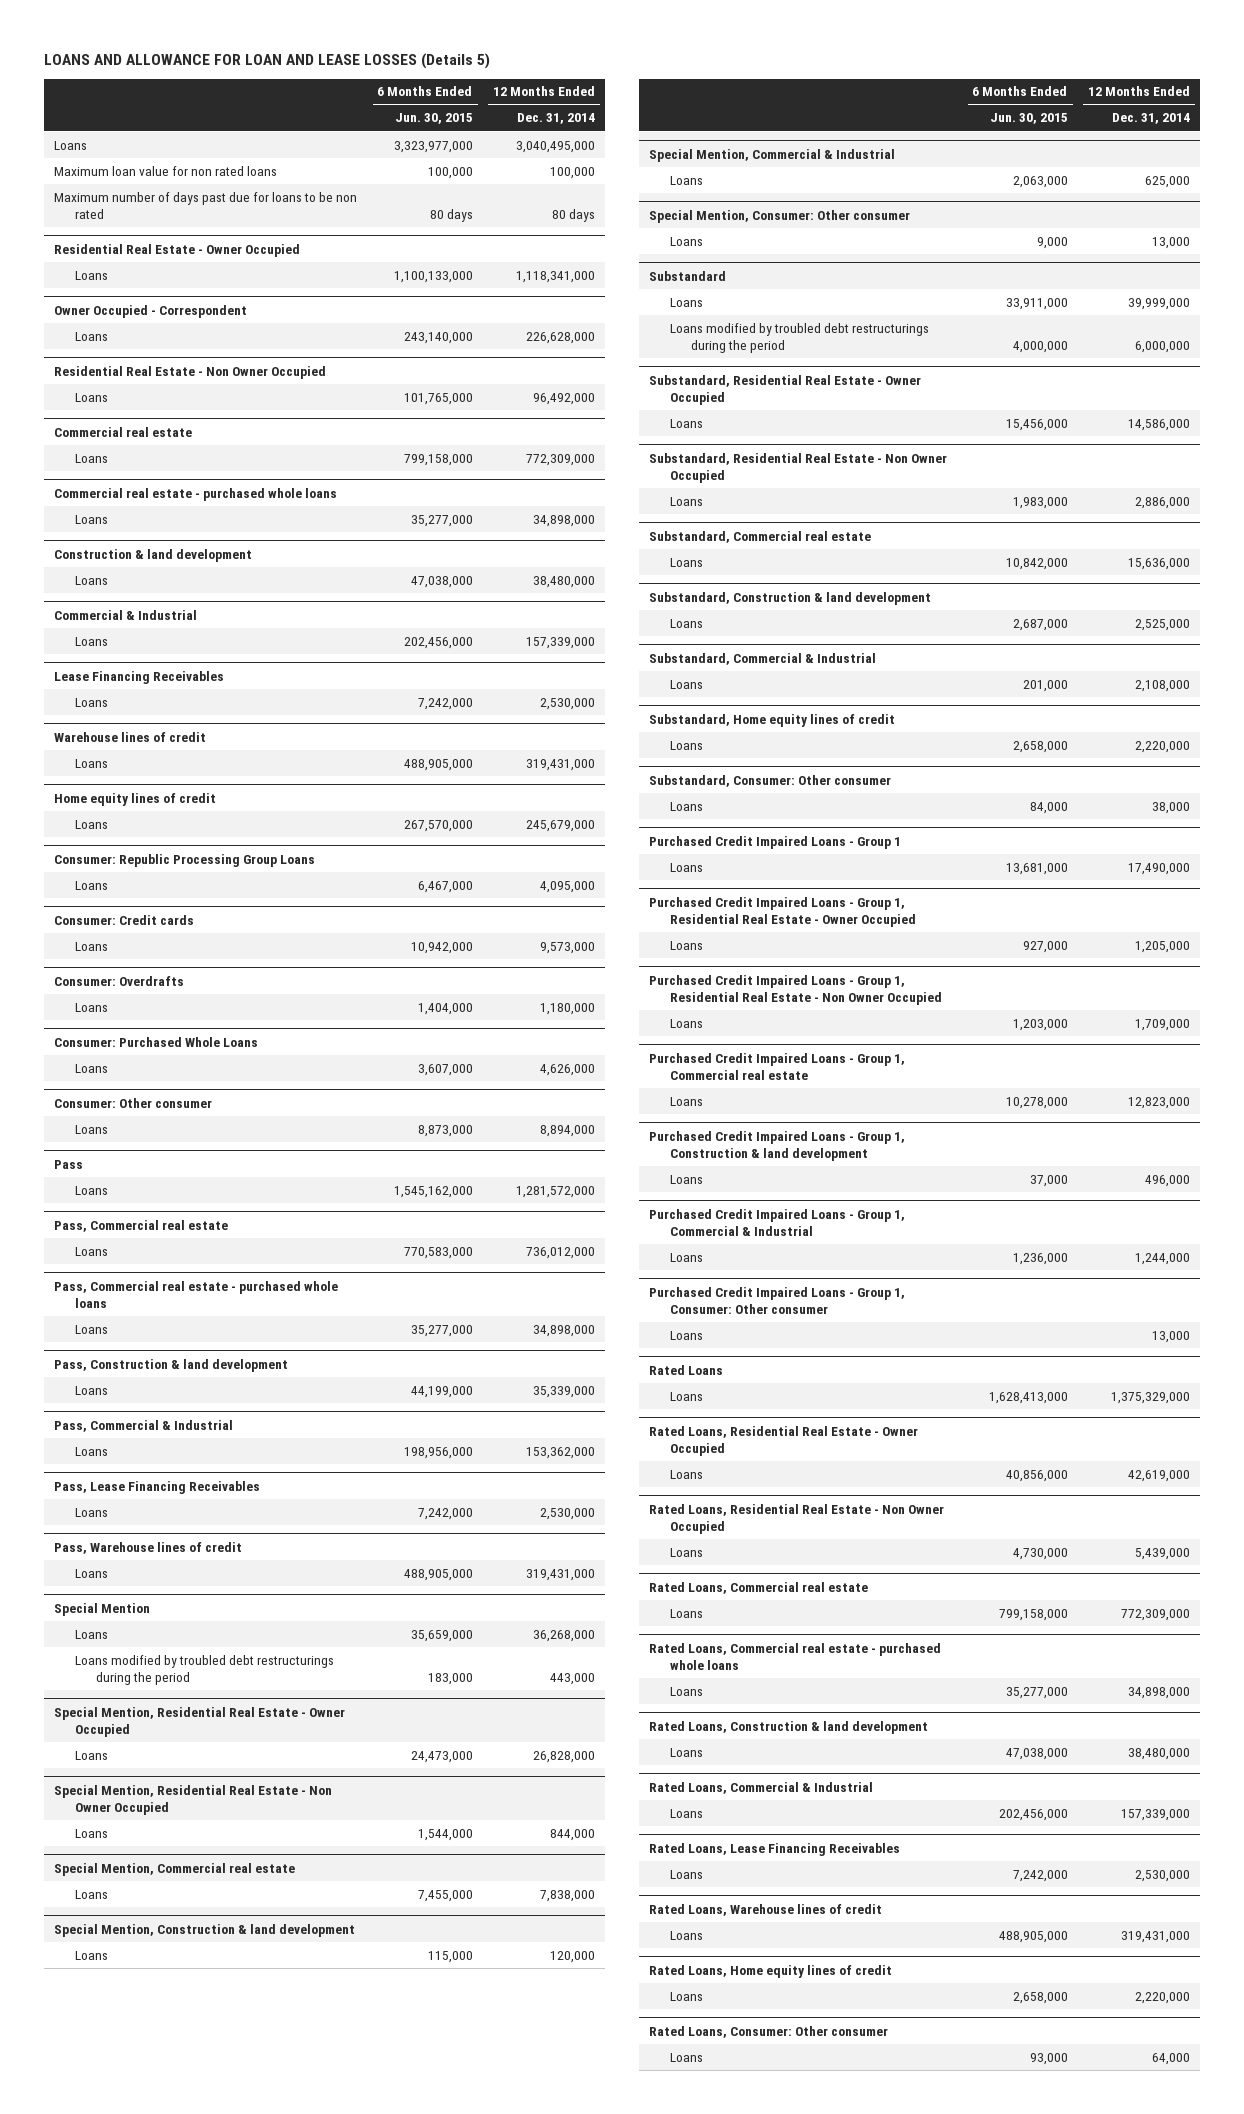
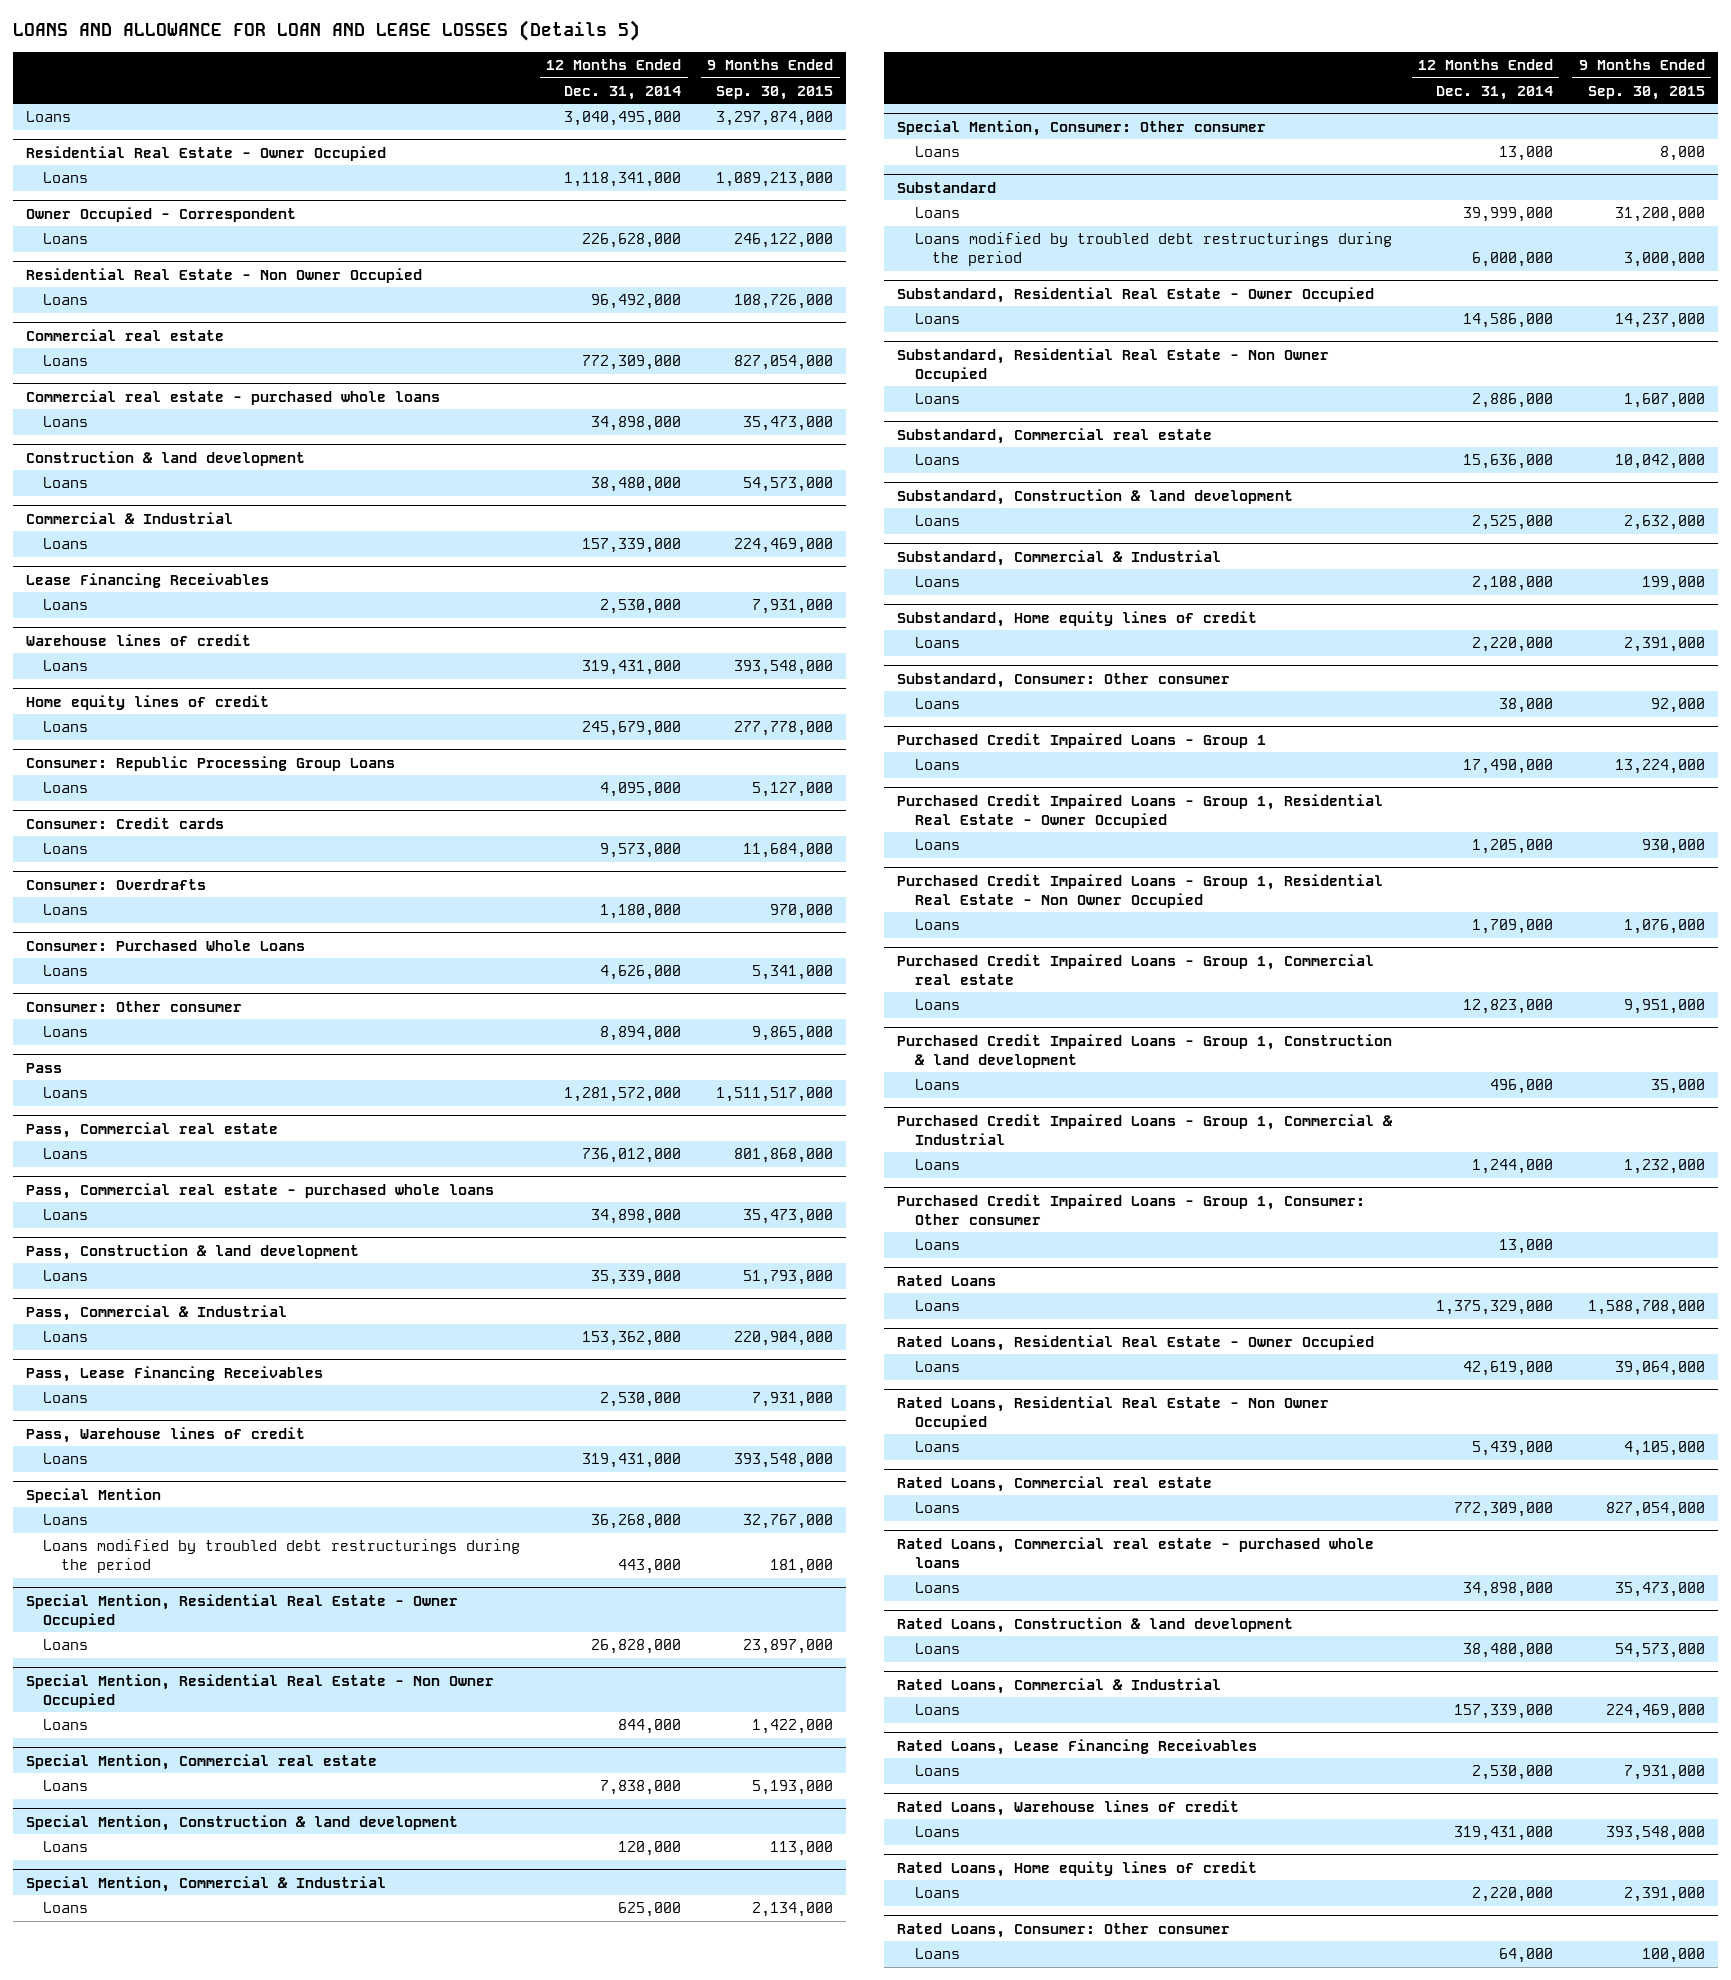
- | 6 Months Ended Jun. 30, 2015 | 12 Months Ended Dec. 31, 2014
+ | 12 Months Ended Dec. 31, 2014 | 9 Months Ended Sep. 30, 2015
- Maximum loan value for non rated loans | 100,000 | 100,000
- Maximum number of days past due for loans to be non rated | 80 days | 80 days

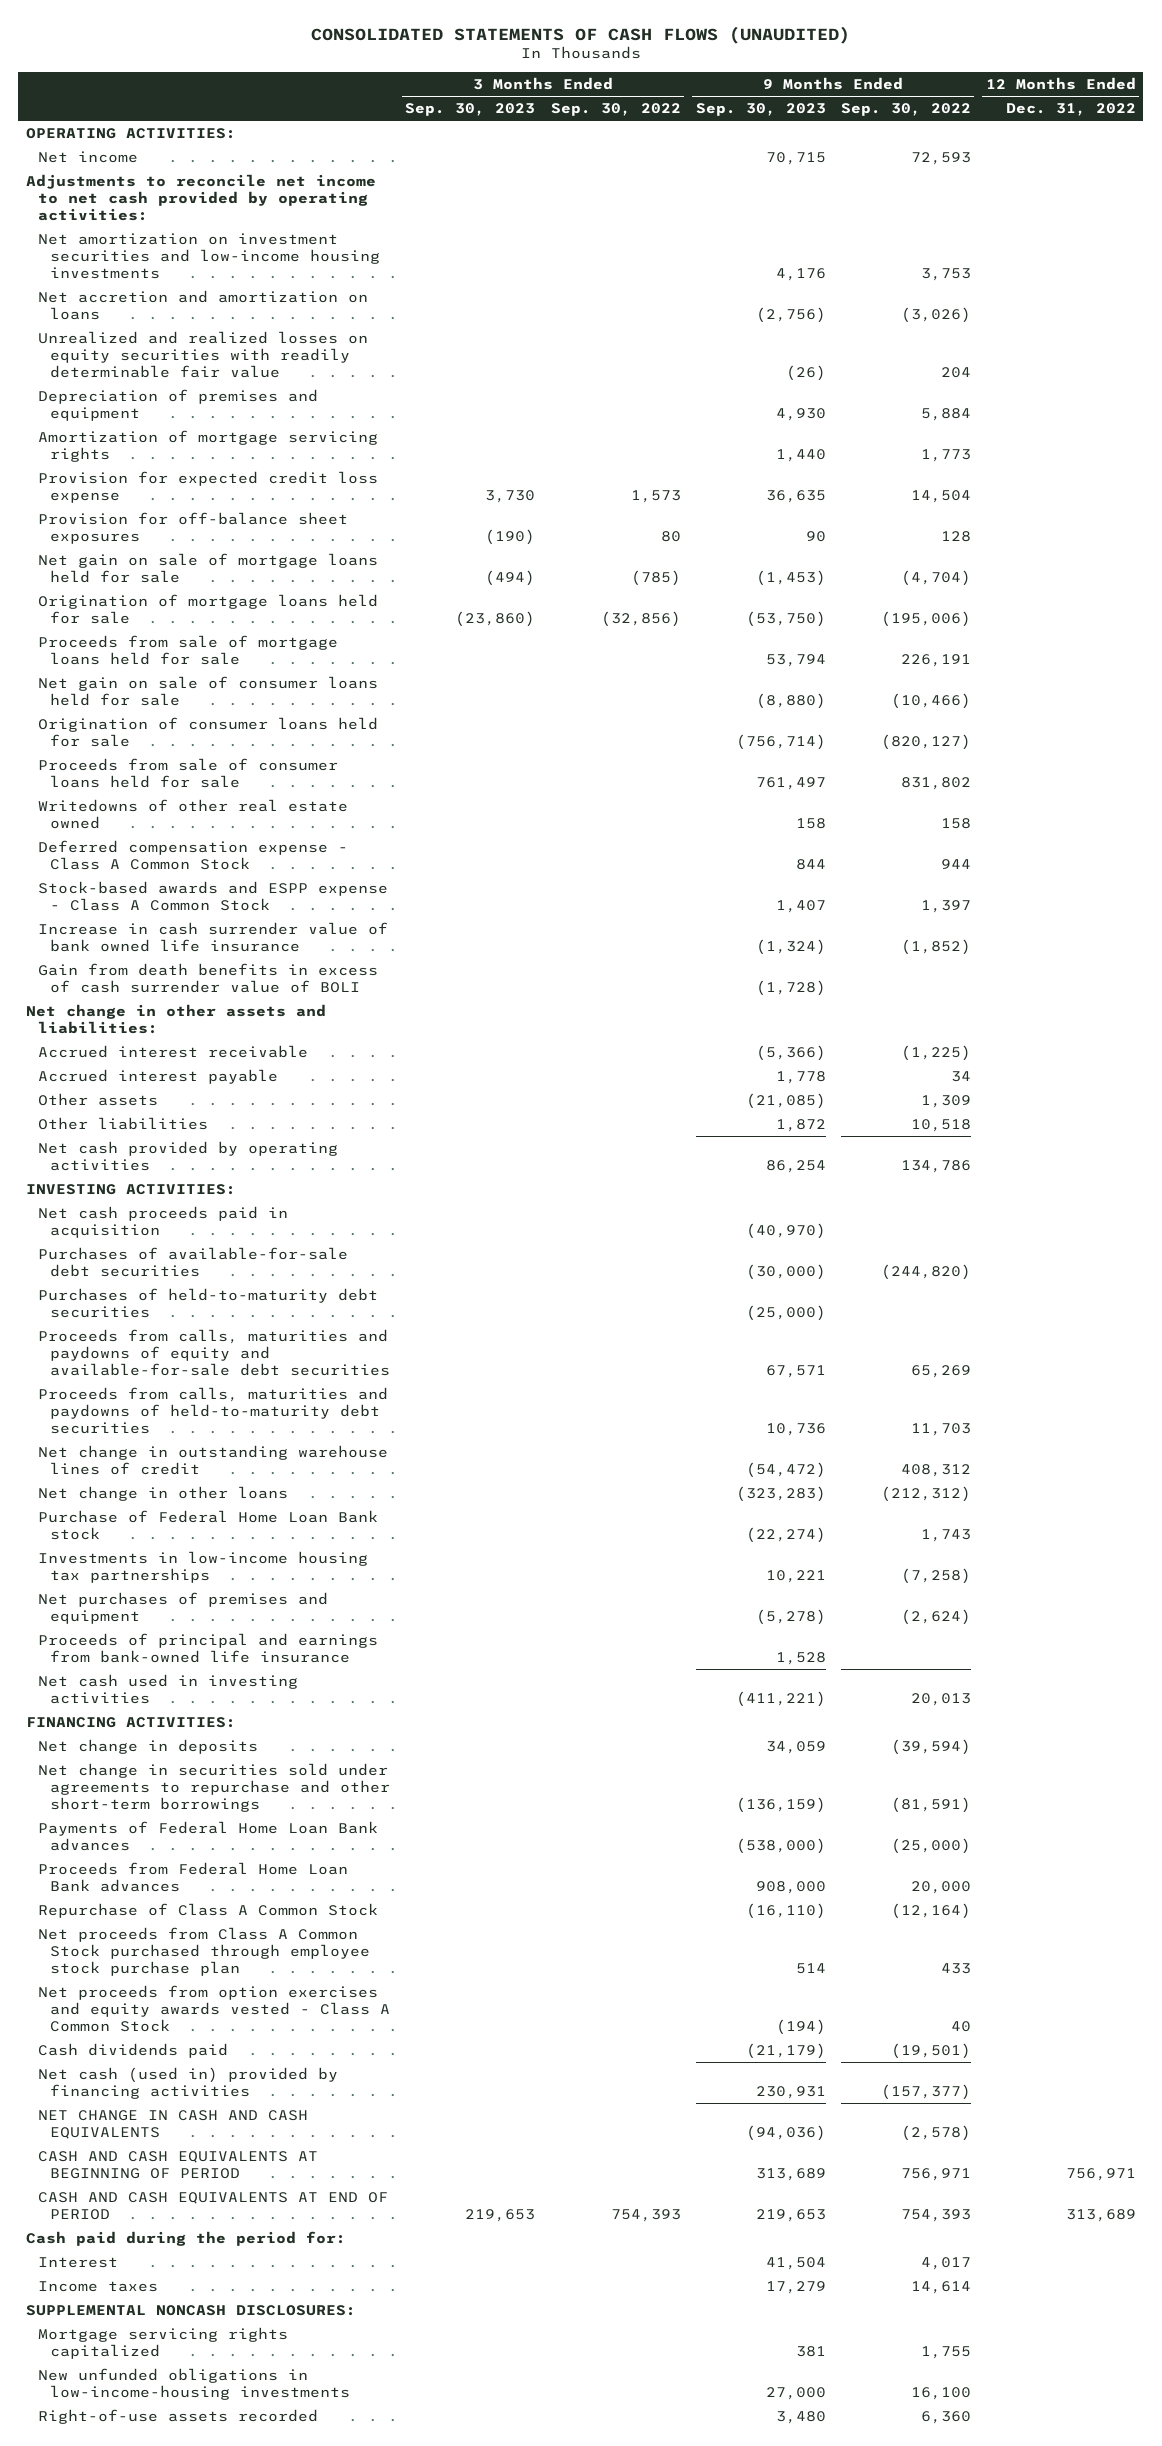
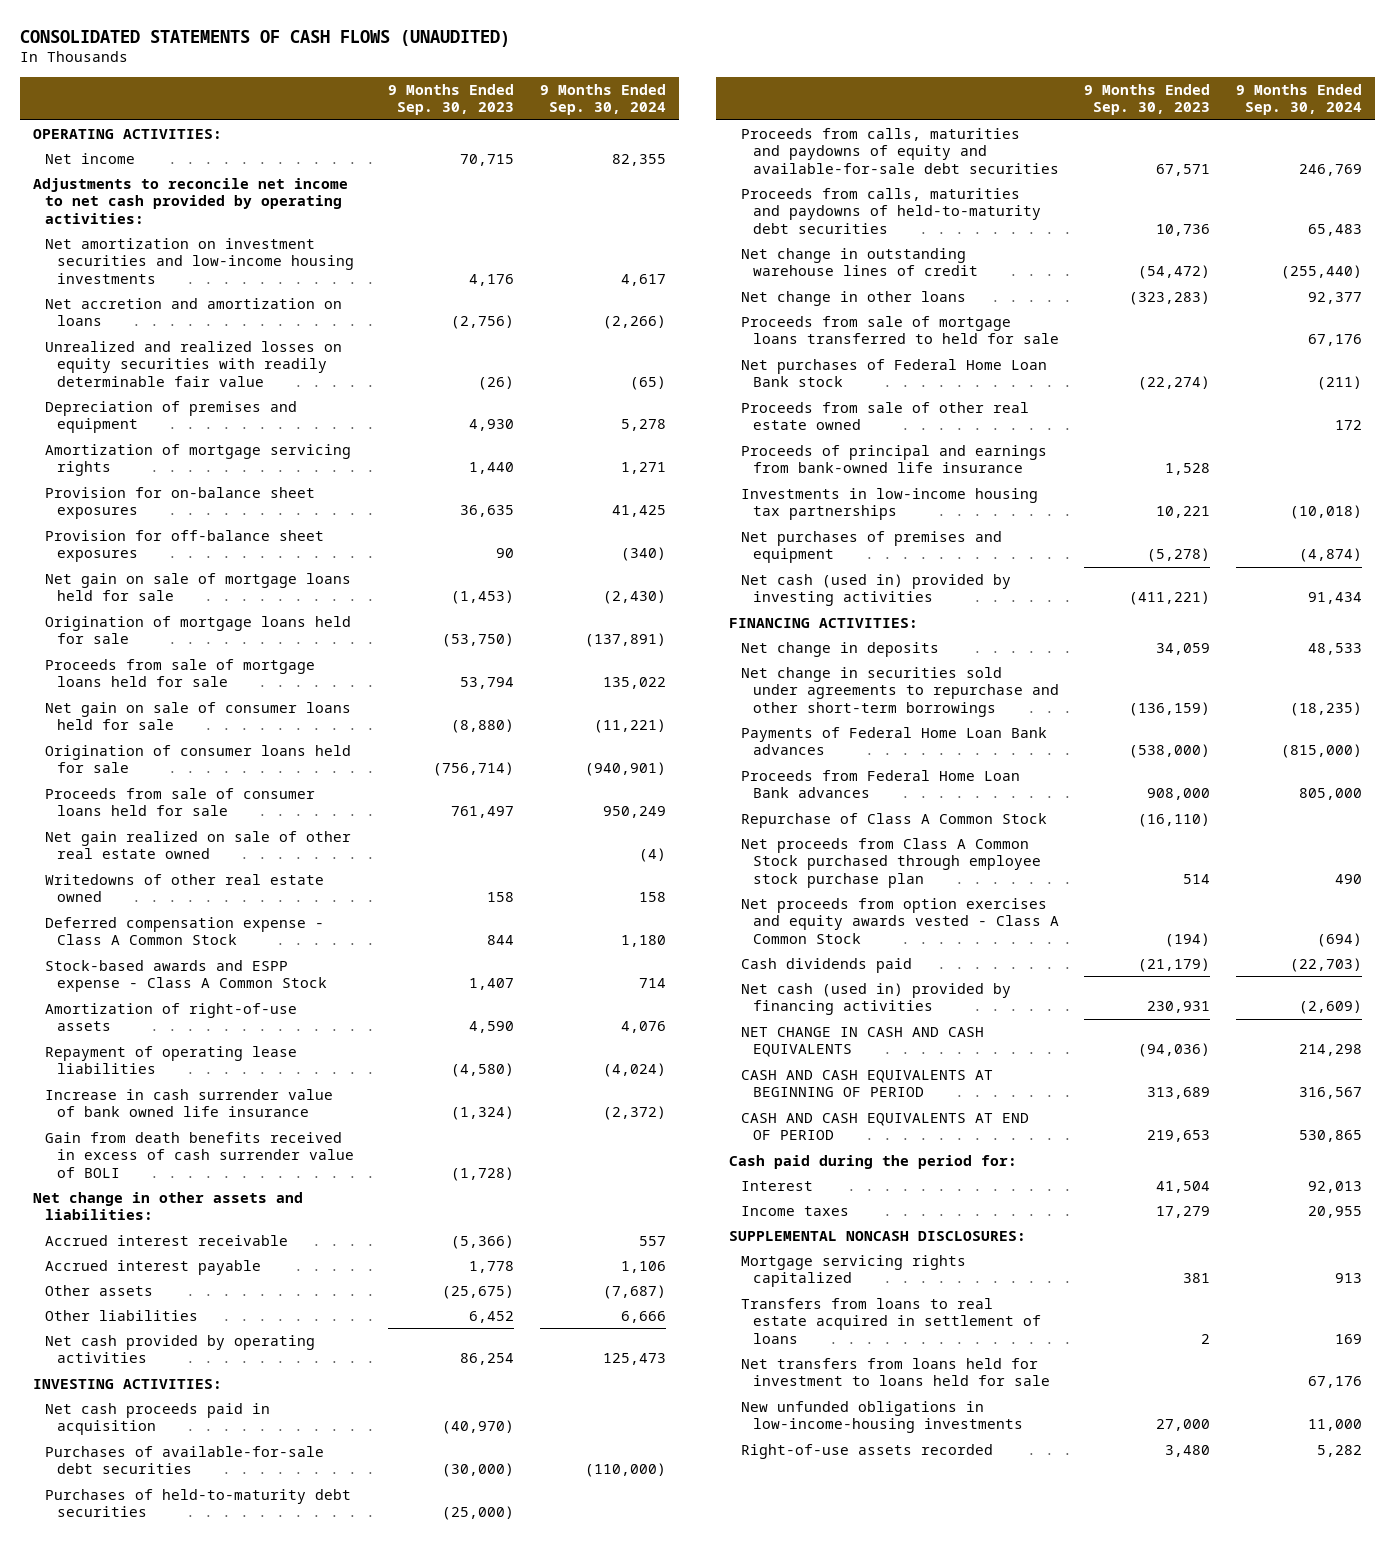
- | 3 Months Ended Sep. 30, 2023 | 3 Months Ended Sep. 30, 2022 | 9 Months Ended Sep. 30, 2023 | 9 Months Ended Sep. 30, 2022 | 12 Months Ended Dec. 31, 2022
+ | 9 Months Ended Sep. 30, 2023 | 9 Months Ended Sep. 30, 2024
- Provision for expected credit loss expense | 3,730 | 1,573 | 36,635 | 14,504 |
+ Provision for on-balance sheet exposures | 36,635 | 41,425
+ Net gain realized on sale of other real estate owned | | (4)
+ Amortization of right-of-use assets | 4,590 | 4,076
+ Repayment of operating lease liabilities | (4,580) | (4,024)
- Gain from death benefits in excess of cash surrender value of BOLI | | | (1,728) | |
+ Gain from death benefits received in excess of cash surrender value of BOLI | (1,728) |
- Other assets | | | (21,085) | 1,309 |
- Other liabilities | | | 1,872 | 10,518 |
+ Other assets | (25,675) | (7,687)
+ Other liabilities | 6,452 | 6,666
- Purchase of Federal Home Loan Bank stock | | | (22,274) | 1,743 |
+ Proceeds from sale of mortgage loans transferred to held for sale | | 67,176
+ Net purchases of Federal Home Loan Bank stock | (22,274) | (211)
+ Proceeds from sale of other real estate owned | | 172
moved up: Proceeds of principal and earnings from bank-owned life insurance | 1,528 |
- Net cash used in investing activities | | | (411,221) | 20,013 |
+ Net cash (used in) provided by investing activities | (411,221) | 91,434
+ Transfers from loans to real estate acquired in settlement of loans | 2 | 169
+ Net transfers from loans held for investment to loans held for sale | | 67,176

